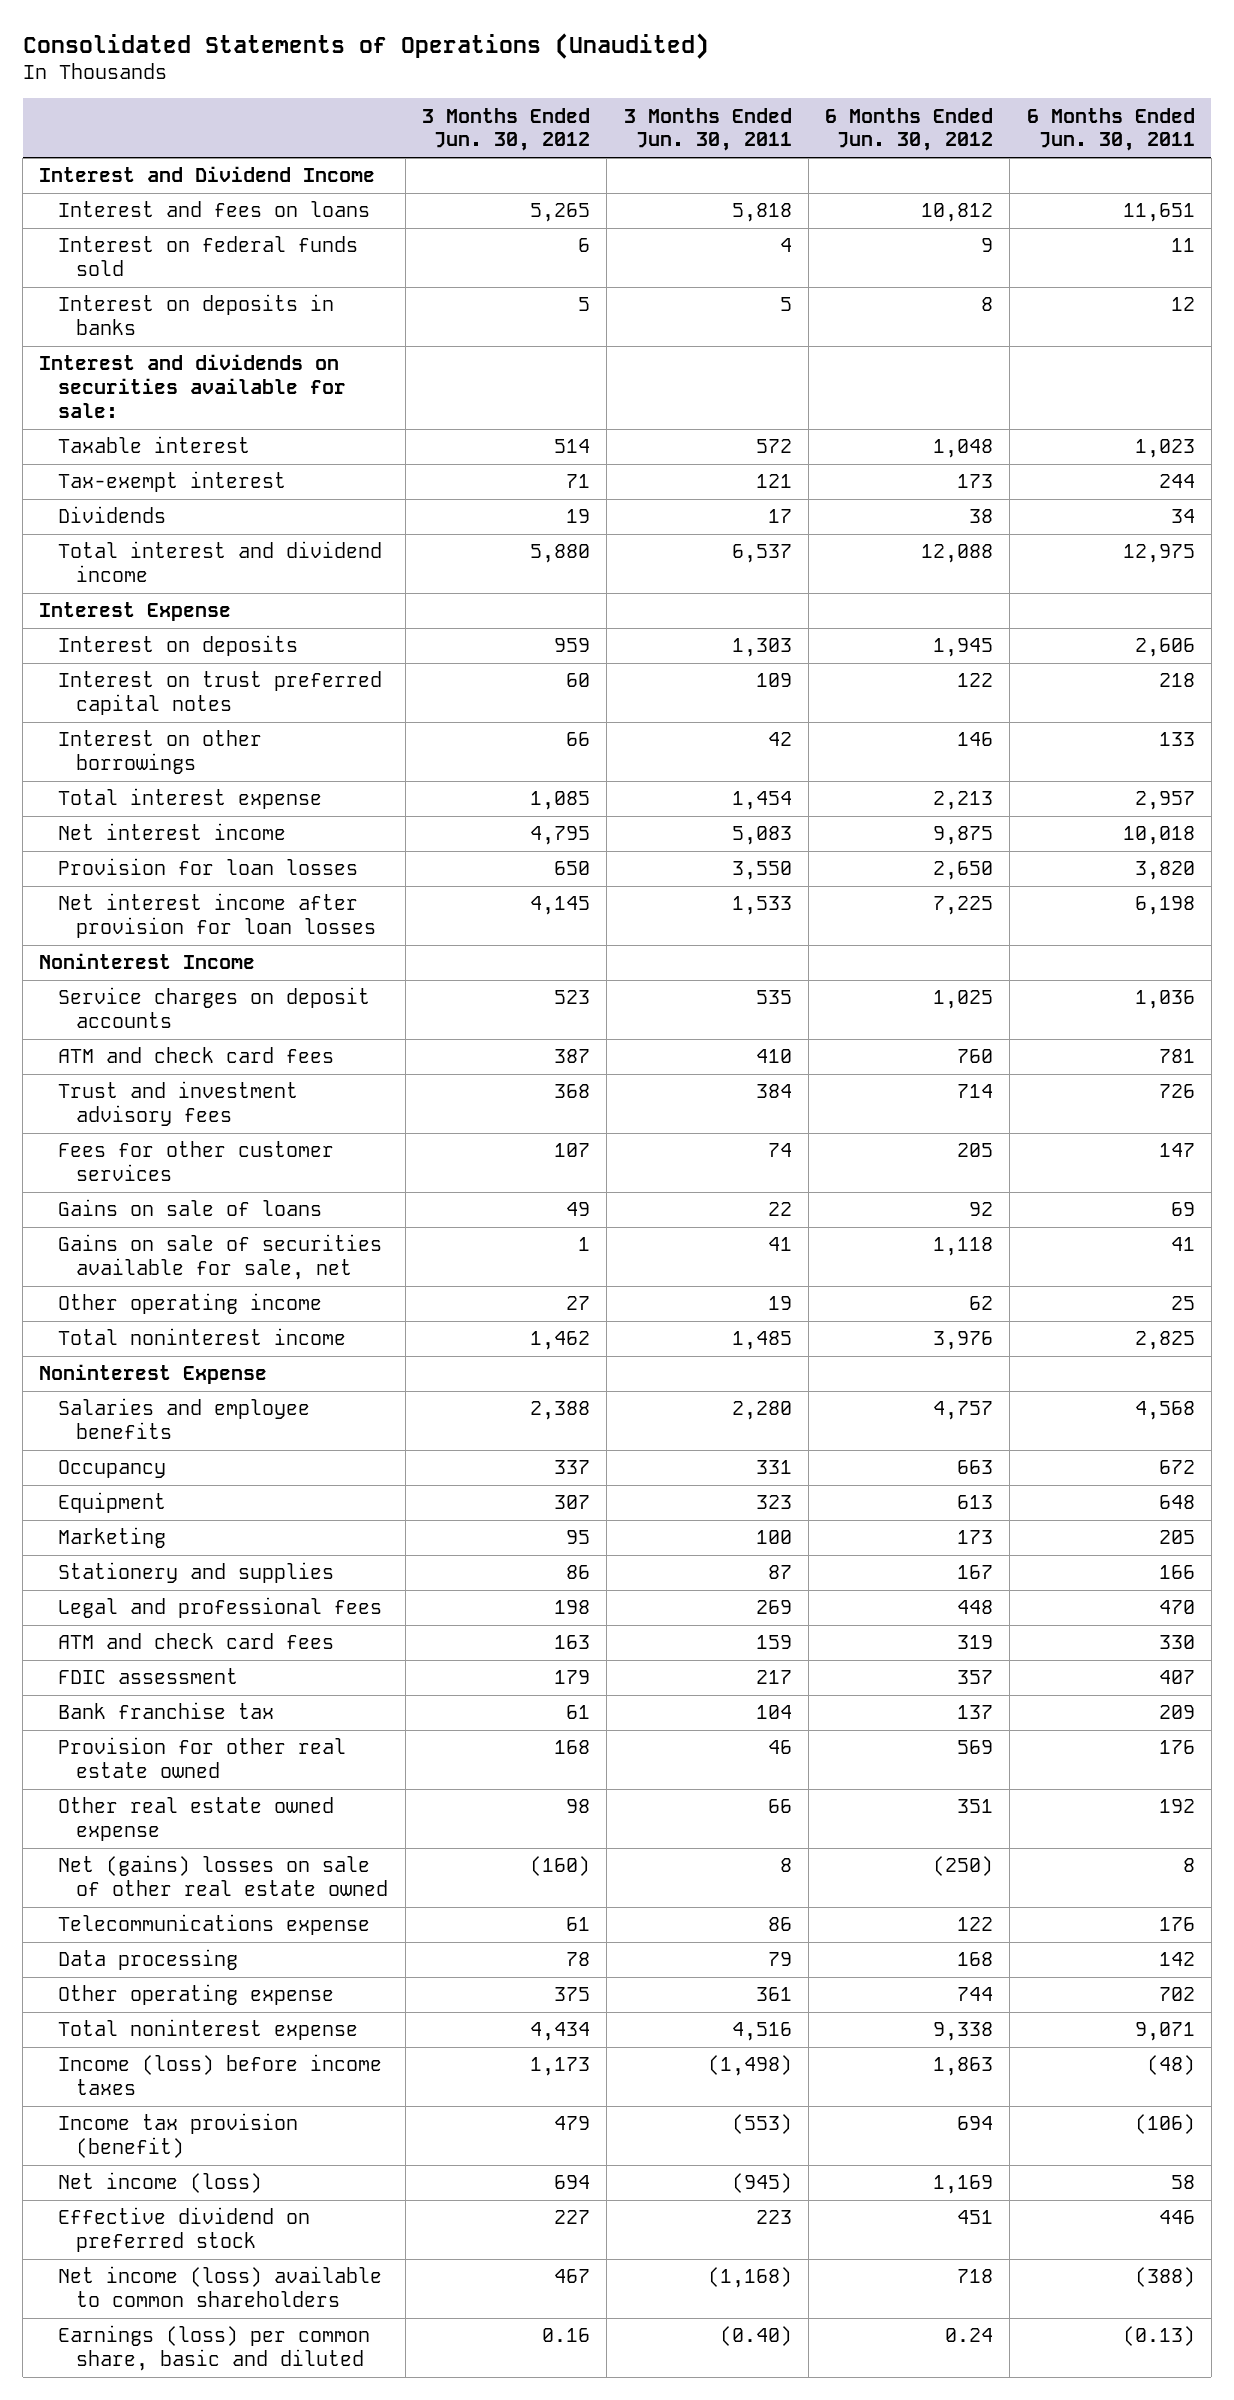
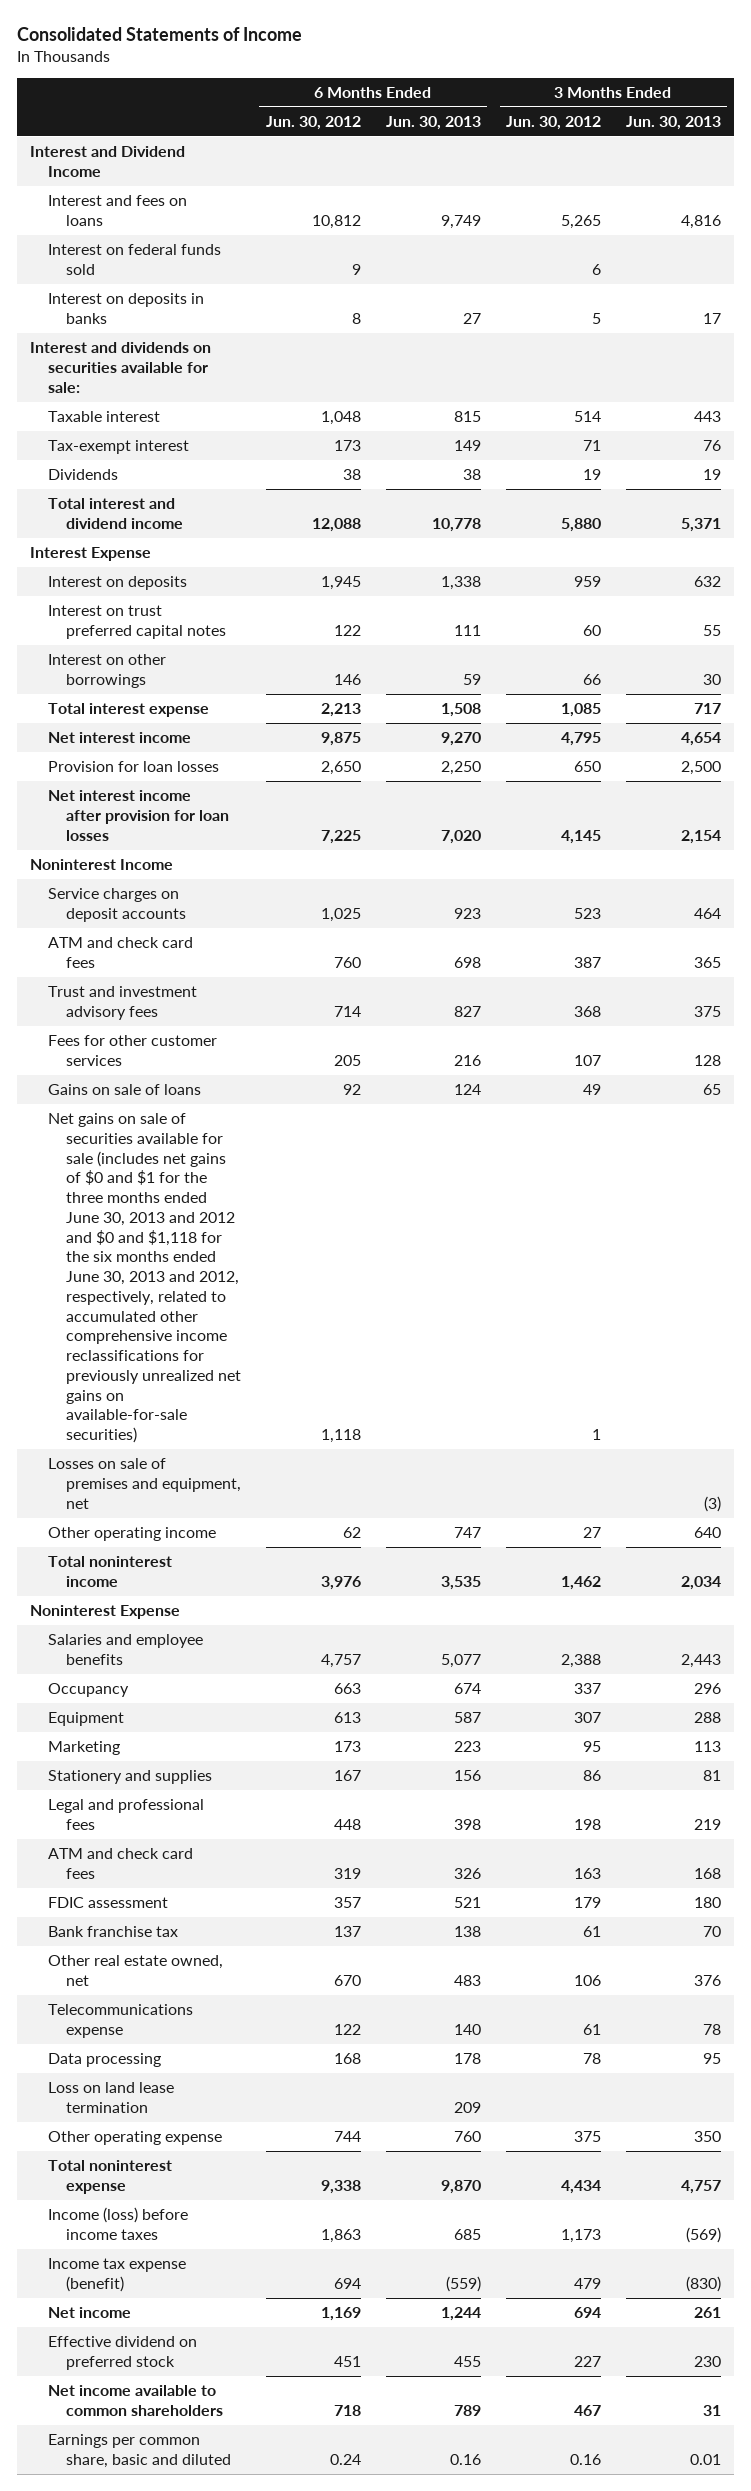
- Consolidated Statements of Operations (Unaudited)
+ Consolidated Statements of Income
- | 3 Months Ended Jun. 30, 2012 | 3 Months Ended Jun. 30, 2011 | 6 Months Ended Jun. 30, 2012 | 6 Months Ended Jun. 30, 2011
+ | 6 Months Ended Jun. 30, 2012 | 6 Months Ended Jun. 30, 2013 | 3 Months Ended Jun. 30, 2012 | 3 Months Ended Jun. 30, 2013
- Gains on sale of securities available for sale, net | 1 | 41 | 1,118 | 41
+ Net gains on sale of securities available for sale (includes net gains of $0 and $1 for the three months ended June 30, 2013 and 2012 and $0 and $1,118 for the six months ended June 30, 2013 and 2012, respectively, related to accumulated other comprehensive income reclassifications for previously unrealized net gains on available-for-sale securities) | 1,118 | | 1 |
+ Losses on sale of premises and equipment, net | | | | (3)
- Provision for other real estate owned | 168 | 46 | 569 | 176
- Other real estate owned expense | 98 | 66 | 351 | 192
- Net (gains) losses on sale of other real estate owned | (160) | 8 | (250) | 8
+ Other real estate owned, net | 670 | 483 | 106 | 376
+ Loss on land lease termination | | 209 | |
- Income tax provision (benefit) | 479 | (553) | 694 | (106)
- Net income (loss) | 694 | (945) | 1,169 | 58
+ Income tax expense (benefit) | 694 | (559) | 479 | (830)
+ Net income | 1,169 | 1,244 | 694 | 261
- Net income (loss) available to common shareholders | 467 | (1,168) | 718 | (388)
- Earnings (loss) per common share, basic and diluted | 0.16 | (0.40) | 0.24 | (0.13)
+ Net income available to common shareholders | 718 | 789 | 467 | 31
+ Earnings per common share, basic and diluted | 0.24 | 0.16 | 0.16 | 0.01

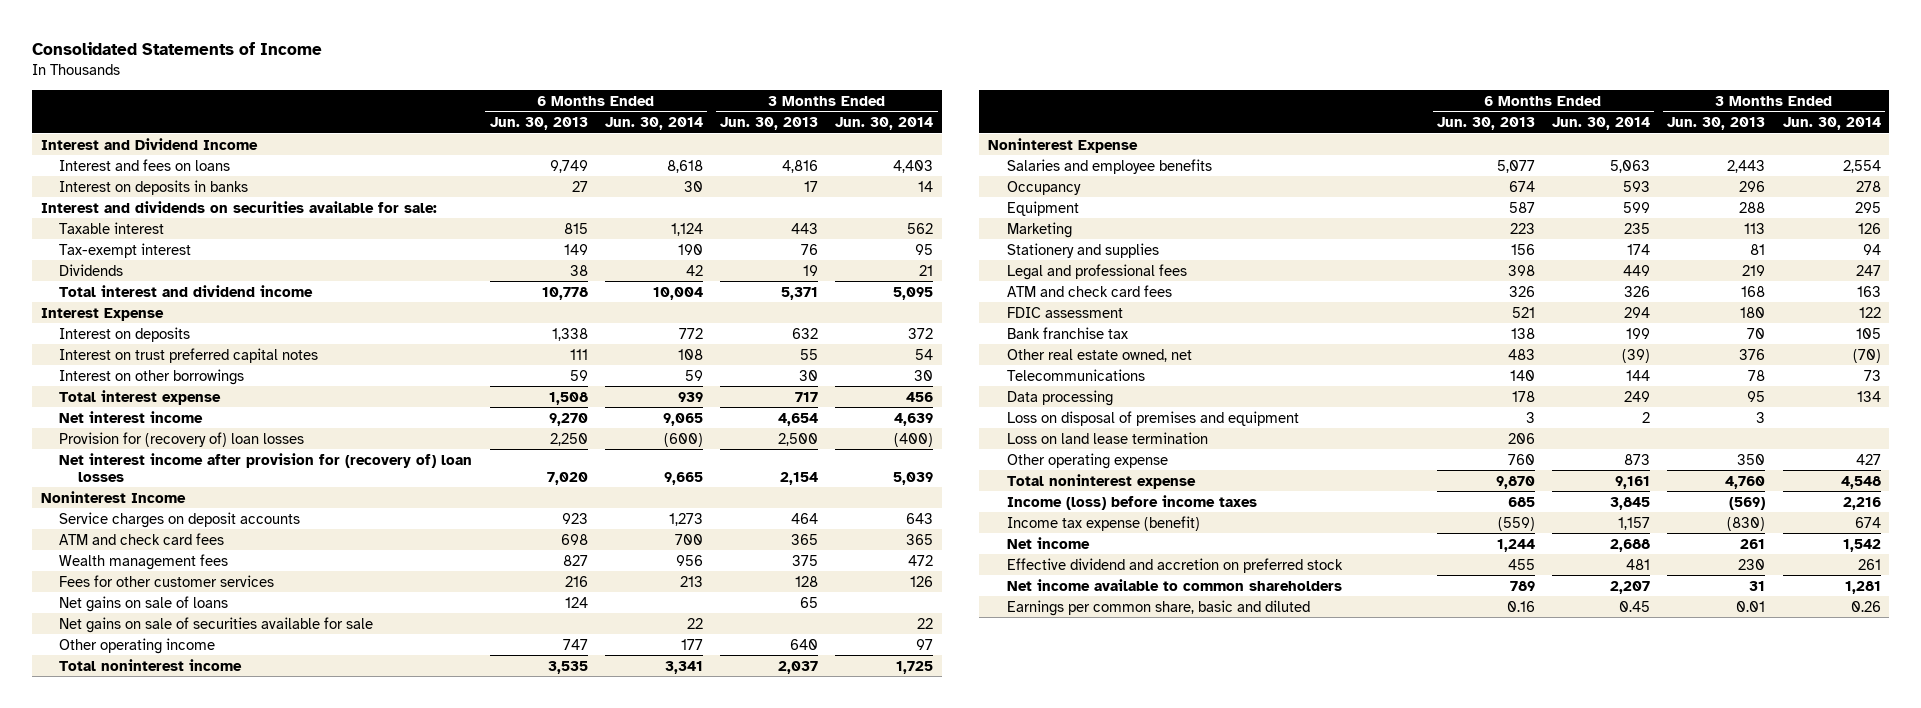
- | 6 Months Ended Jun. 30, 2012 | 6 Months Ended Jun. 30, 2013 | 3 Months Ended Jun. 30, 2012 | 3 Months Ended Jun. 30, 2013
+ | 6 Months Ended Jun. 30, 2013 | 6 Months Ended Jun. 30, 2014 | 3 Months Ended Jun. 30, 2013 | 3 Months Ended Jun. 30, 2014
- Interest on federal funds sold | 9 | | 6 |
- Provision for loan losses | 2,650 | 2,250 | 650 | 2,500
- Net interest income after provision for loan losses | 7,225 | 7,020 | 4,145 | 2,154
+ Provision for (recovery of) loan losses | 2,250 | (600) | 2,500 | (400)
+ Net interest income after provision for (recovery of) loan losses | 7,020 | 9,665 | 2,154 | 5,039
- Trust and investment advisory fees | 714 | 827 | 368 | 375
+ Wealth management fees | 827 | 956 | 375 | 472
- Gains on sale of loans | 92 | 124 | 49 | 65
- Net gains on sale of securities available for sale (includes net gains of $0 and $1 for the three months ended June 30, 2013 and 2012 and $0 and $1,118 for the six months ended June 30, 2013 and 2012, respectively, related to accumulated other comprehensive income reclassifications for previously unrealized net gains on available-for-sale securities) | 1,118 | | 1 |
- Losses on sale of premises and equipment, net | | | | (3)
+ Net gains on sale of loans | 124 | | 65 |
+ Net gains on sale of securities available for sale | | 22 | | 22
- Total noninterest income | 3,976 | 3,535 | 1,462 | 2,034
+ Total noninterest income | 3,535 | 3,341 | 2,037 | 1,725
- Telecommunications expense | 122 | 140 | 61 | 78
+ Telecommunications | 140 | 144 | 78 | 73
- Loss on land lease termination | | 209 | |
+ Loss on disposal of premises and equipment | 3 | 2 | 3 |
+ Loss on land lease termination | 206 | | |
- Total noninterest expense | 9,338 | 9,870 | 4,434 | 4,757
+ Total noninterest expense | 9,870 | 9,161 | 4,760 | 4,548
- Effective dividend on preferred stock | 451 | 455 | 227 | 230
+ Effective dividend and accretion on preferred stock | 455 | 481 | 230 | 261

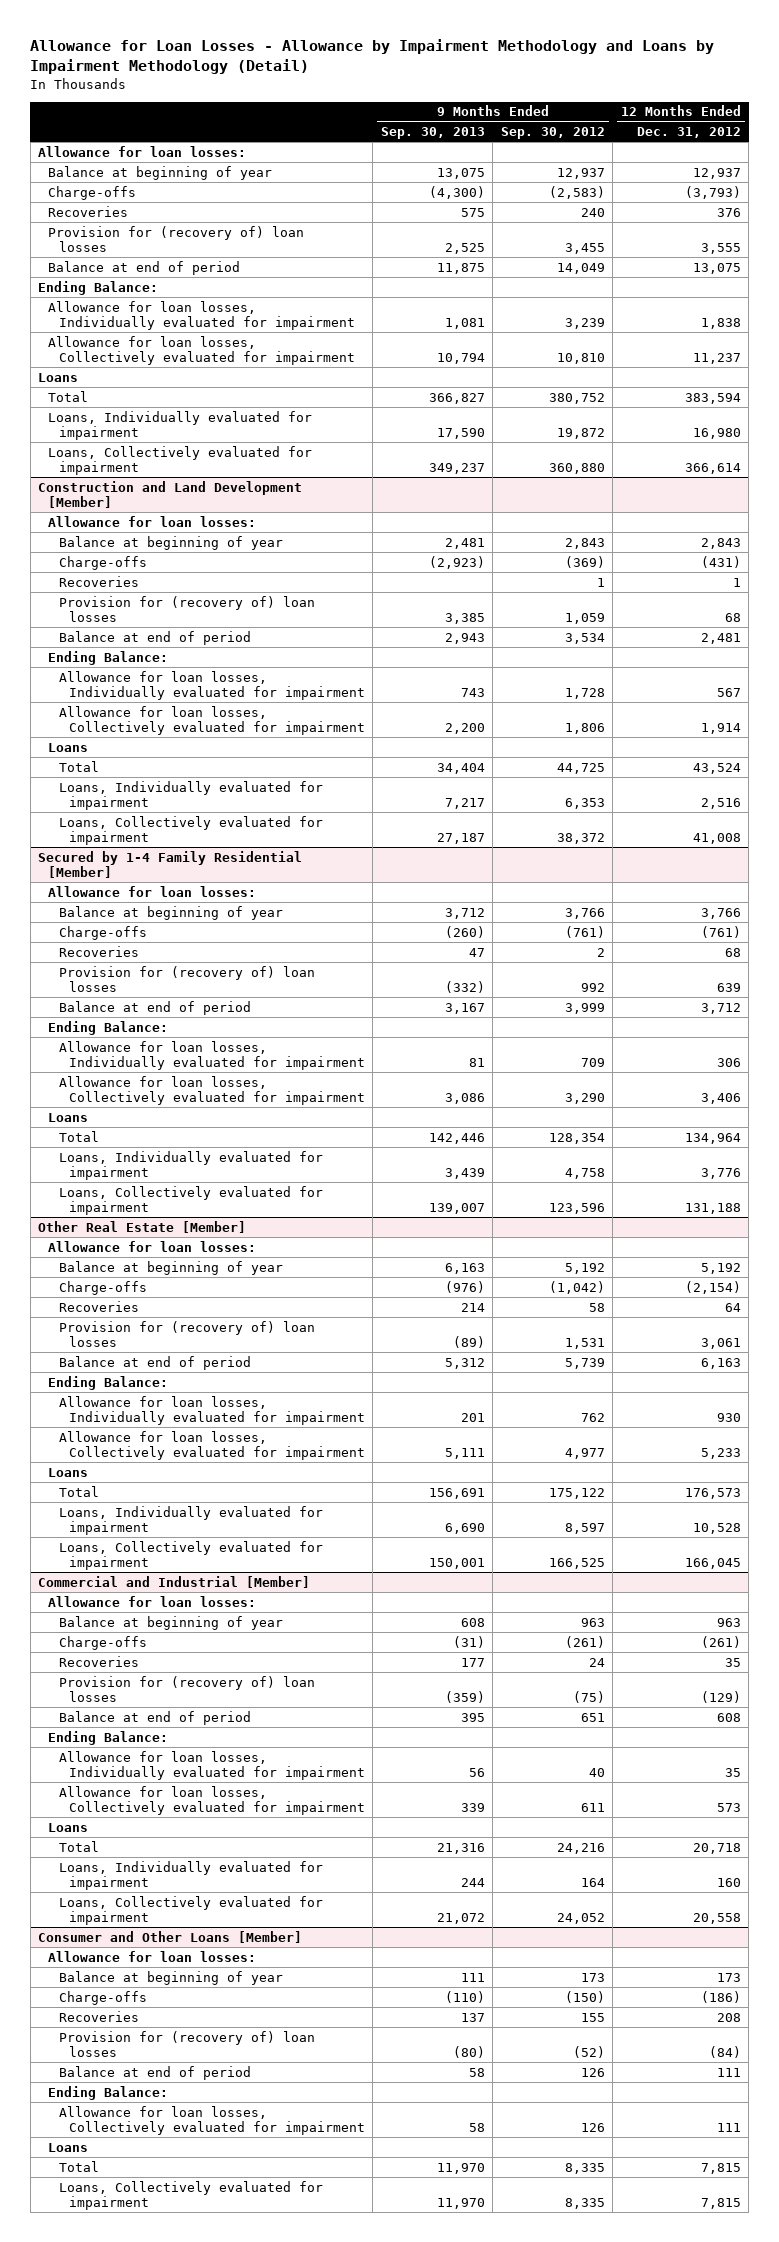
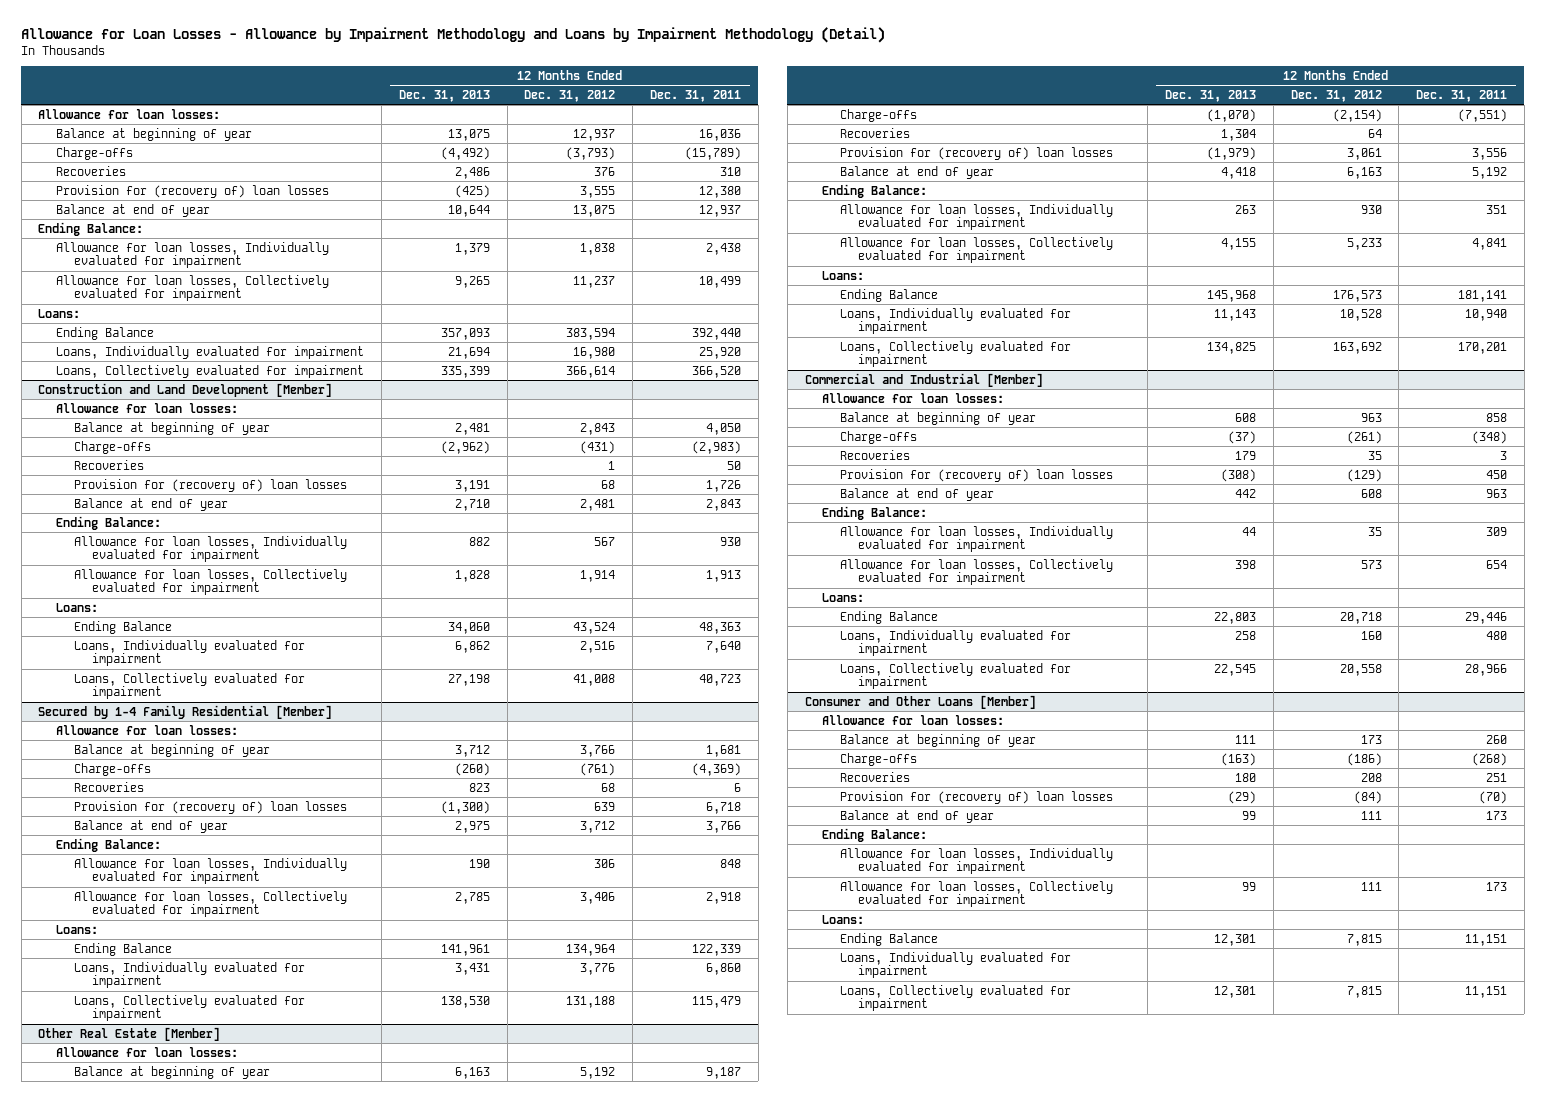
- | 9 Months Ended Sep. 30, 2013 | 9 Months Ended Sep. 30, 2012 | 12 Months Ended Dec. 31, 2012
+ | 12 Months Ended Dec. 31, 2013 | 12 Months Ended Dec. 31, 2012 | 12 Months Ended Dec. 31, 2011
- Balance at end of period | 11,875 | 14,049 | 13,075
+ Balance at end of year | 10,644 | 13,075 | 12,937
- Loans
- Total | 366,827 | 380,752 | 383,594
+ Loans:
+ Ending Balance | 357,093 | 383,594 | 392,440
@ Construction and Land Development [Member]
- Balance at end of period | 2,943 | 3,534 | 2,481
+ Balance at end of year | 2,710 | 2,481 | 2,843
- Loans
- Total | 34,404 | 44,725 | 43,524
+ Loans:
+ Ending Balance | 34,060 | 43,524 | 48,363
@ Secured by 1-4 Family Residential [Member]
- Balance at end of period | 3,167 | 3,999 | 3,712
+ Balance at end of year | 2,975 | 3,712 | 3,766
- Loans
- Total | 142,446 | 128,354 | 134,964
+ Loans:
+ Ending Balance | 141,961 | 134,964 | 122,339
@ Other Real Estate [Member]
- Balance at end of period | 5,312 | 5,739 | 6,163
+ Balance at end of year | 4,418 | 6,163 | 5,192
- Loans
- Total | 156,691 | 175,122 | 176,573
+ Loans:
+ Ending Balance | 145,968 | 176,573 | 181,141
- Loans, Collectively evaluated for impairment | 150,001 | 166,525 | 166,045
+ Loans, Collectively evaluated for impairment | 134,825 | 163,692 | 170,201
@ Commercial and Industrial [Member]
- Balance at end of period | 395 | 651 | 608
+ Balance at end of year | 442 | 608 | 963
- Loans
- Total | 21,316 | 24,216 | 20,718
+ Loans:
+ Ending Balance | 22,803 | 20,718 | 29,446
@ Consumer and Other Loans [Member]
- Balance at end of period | 58 | 126 | 111
+ Balance at end of year | 99 | 111 | 173
+ Allowance for loan losses, Individually evaluated for impairment
- Loans
- Total | 11,970 | 8,335 | 7,815
+ Loans:
+ Ending Balance | 12,301 | 7,815 | 11,151
+ Loans, Individually evaluated for impairment

